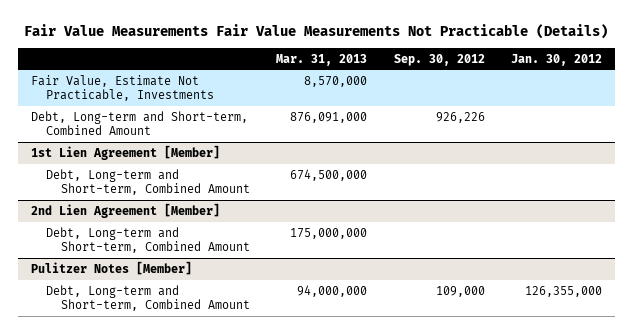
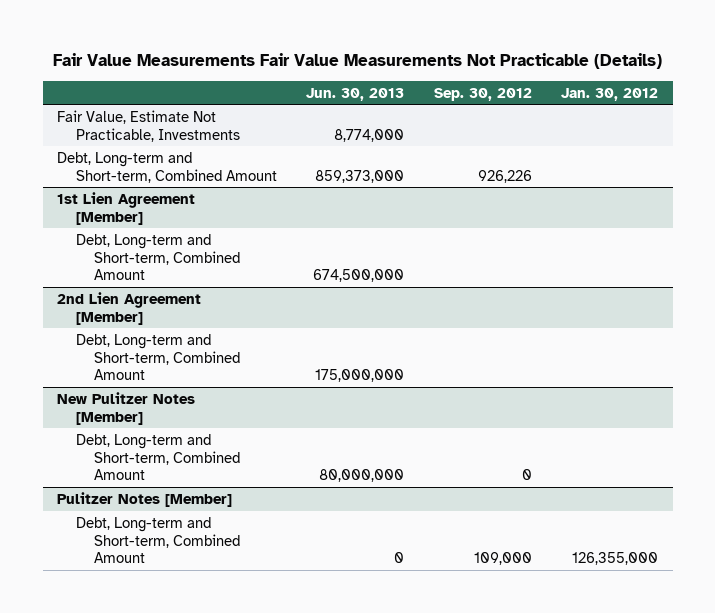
- | Mar. 31, 2013 | Sep. 30, 2012 | Jan. 30, 2012
+ | Jun. 30, 2013 | Sep. 30, 2012 | Jan. 30, 2012
+ New Pulitzer Notes [Member]
+ Debt, Long-term and Short-term, Combined Amount | 80,000,000 | 0 |

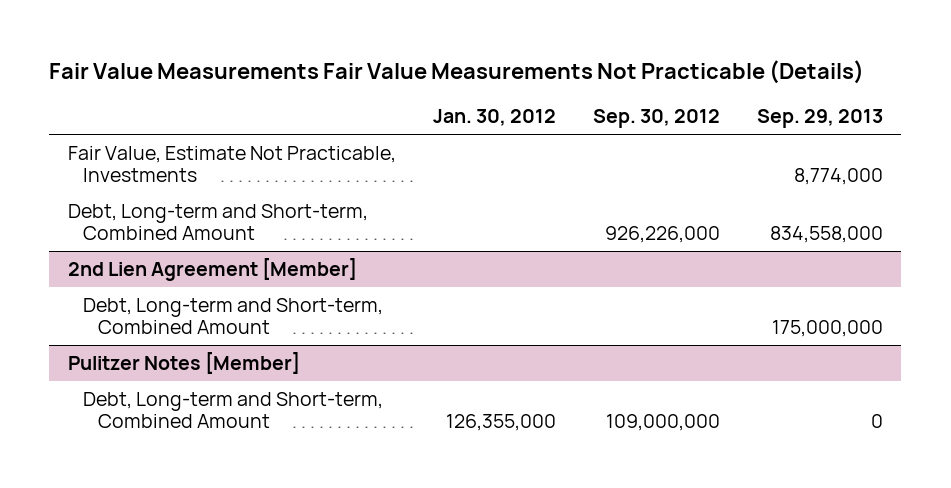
- | Jun. 30, 2013 | Sep. 30, 2012 | Jan. 30, 2012
+ | Jan. 30, 2012 | Sep. 30, 2012 | Sep. 29, 2013
- Debt, Long-term and Short-term, Combined Amount | 859,373,000 | 926,226 |
- 1st Lien Agreement [Member]
- Debt, Long-term and Short-term, Combined Amount | 674,500,000 | |
+ Debt, Long-term and Short-term, Combined Amount | | 926,226,000 | 834,558,000
- New Pulitzer Notes [Member]
- Debt, Long-term and Short-term, Combined Amount | 80,000,000 | 0 |
@ Pulitzer Notes [Member]
- Debt, Long-term and Short-term, Combined Amount | 0 | 109,000 | 126,355,000
+ Debt, Long-term and Short-term, Combined Amount | 126,355,000 | 109,000,000 | 0

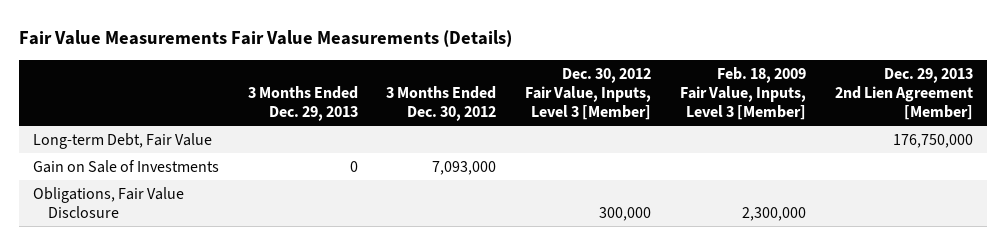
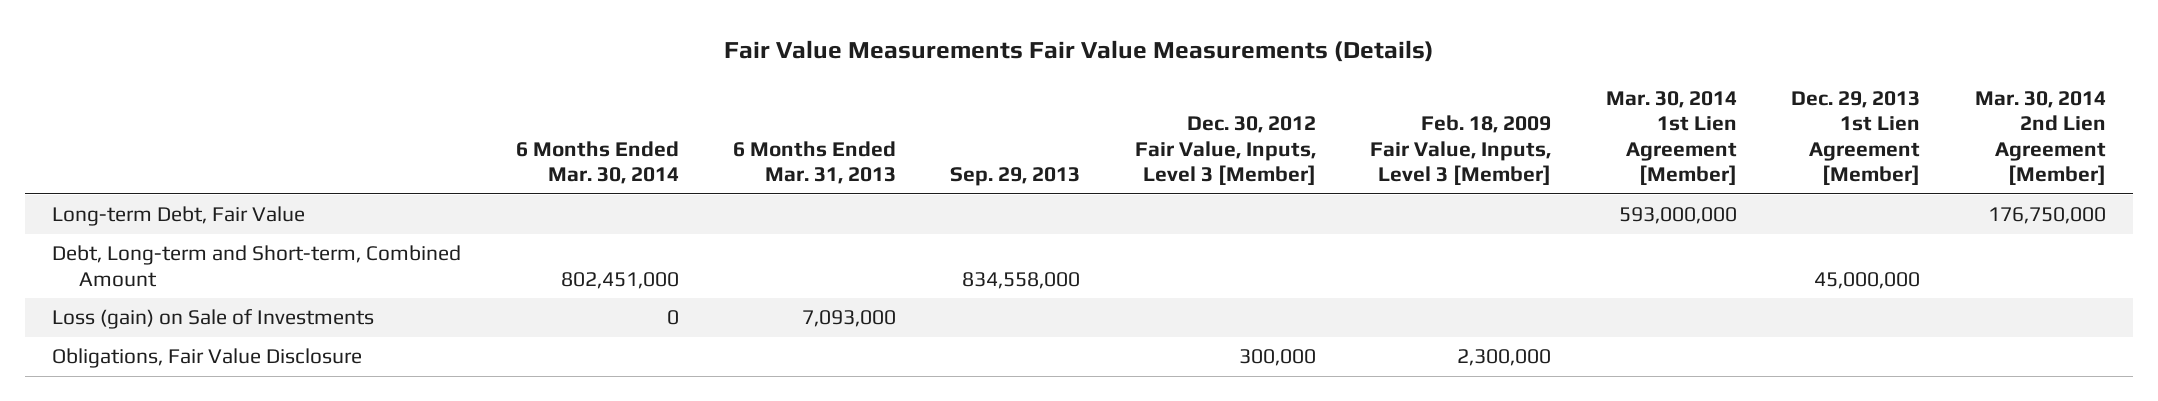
- | 3 Months Ended Dec. 29, 2013 | 3 Months Ended Dec. 30, 2012 | Dec. 30, 2012 Fair Value, Inputs, Level 3 [Member] | Feb. 18, 2009 Fair Value, Inputs, Level 3 [Member] | Dec. 29, 2013 2nd Lien Agreement [Member]
+ | 6 Months Ended Mar. 30, 2014 | 6 Months Ended Mar. 31, 2013 | Sep. 29, 2013 | Dec. 30, 2012 Fair Value, Inputs, Level 3 [Member] | Feb. 18, 2009 Fair Value, Inputs, Level 3 [Member] | Mar. 30, 2014 1st Lien Agreement [Member] | Dec. 29, 2013 1st Lien Agreement [Member] | Mar. 30, 2014 2nd Lien Agreement [Member]
- Gain on Sale of Investments | 0 | 7,093,000 | | |
+ Debt, Long-term and Short-term, Combined Amount | 802,451,000 | | 834,558,000 | | | | 45,000,000 |
+ Loss (gain) on Sale of Investments | 0 | 7,093,000 | | | | | |

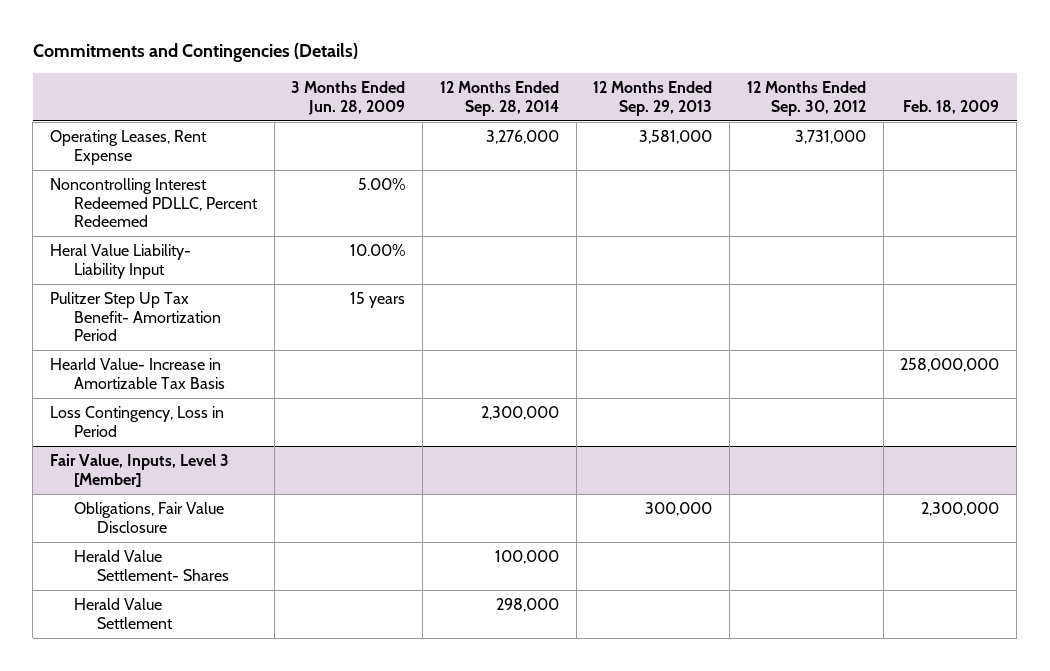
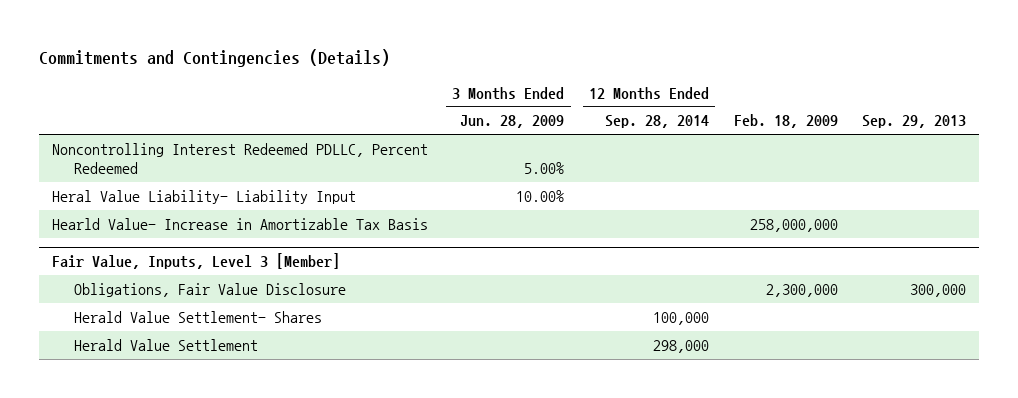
- | 3 Months Ended Jun. 28, 2009 | 12 Months Ended Sep. 28, 2014 | 12 Months Ended Sep. 29, 2013 | 12 Months Ended Sep. 30, 2012 | Feb. 18, 2009
+ | 3 Months Ended Jun. 28, 2009 | 12 Months Ended Sep. 28, 2014 | Feb. 18, 2009 | Sep. 29, 2013
- Operating Leases, Rent Expense | | 3,276,000 | 3,581,000 | 3,731,000 |
- Pulitzer Step Up Tax Benefit- Amortization Period | 15 years | | | |
- Loss Contingency, Loss in Period | | 2,300,000 | | |

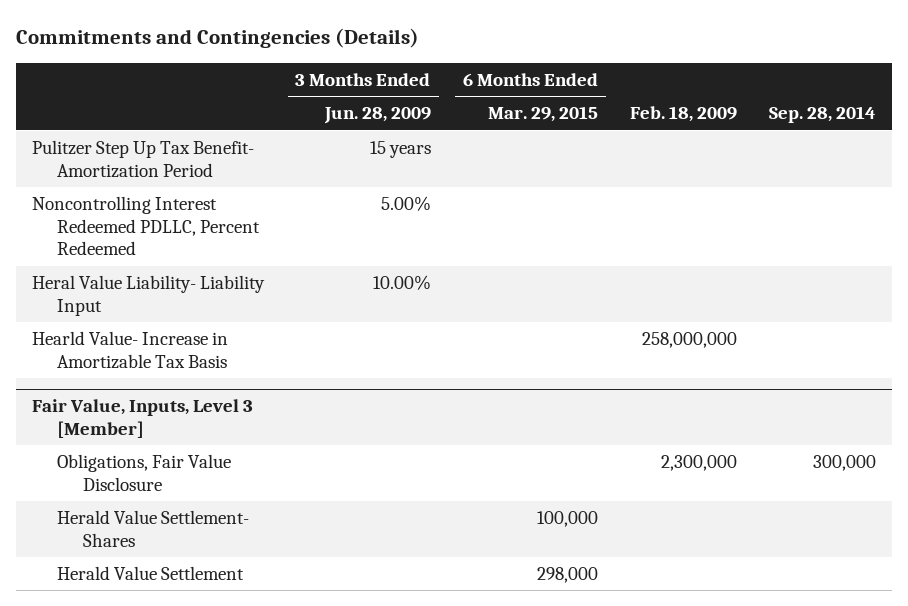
- | 3 Months Ended Jun. 28, 2009 | 12 Months Ended Sep. 28, 2014 | Feb. 18, 2009 | Sep. 29, 2013
+ | 3 Months Ended Jun. 28, 2009 | 6 Months Ended Mar. 29, 2015 | Feb. 18, 2009 | Sep. 28, 2014
+ Pulitzer Step Up Tax Benefit- Amortization Period | 15 years | | |

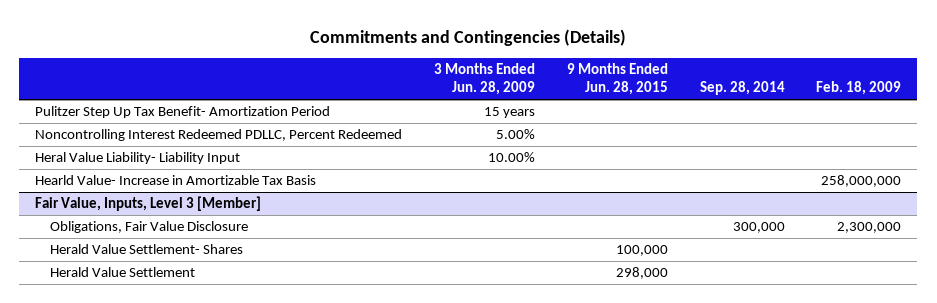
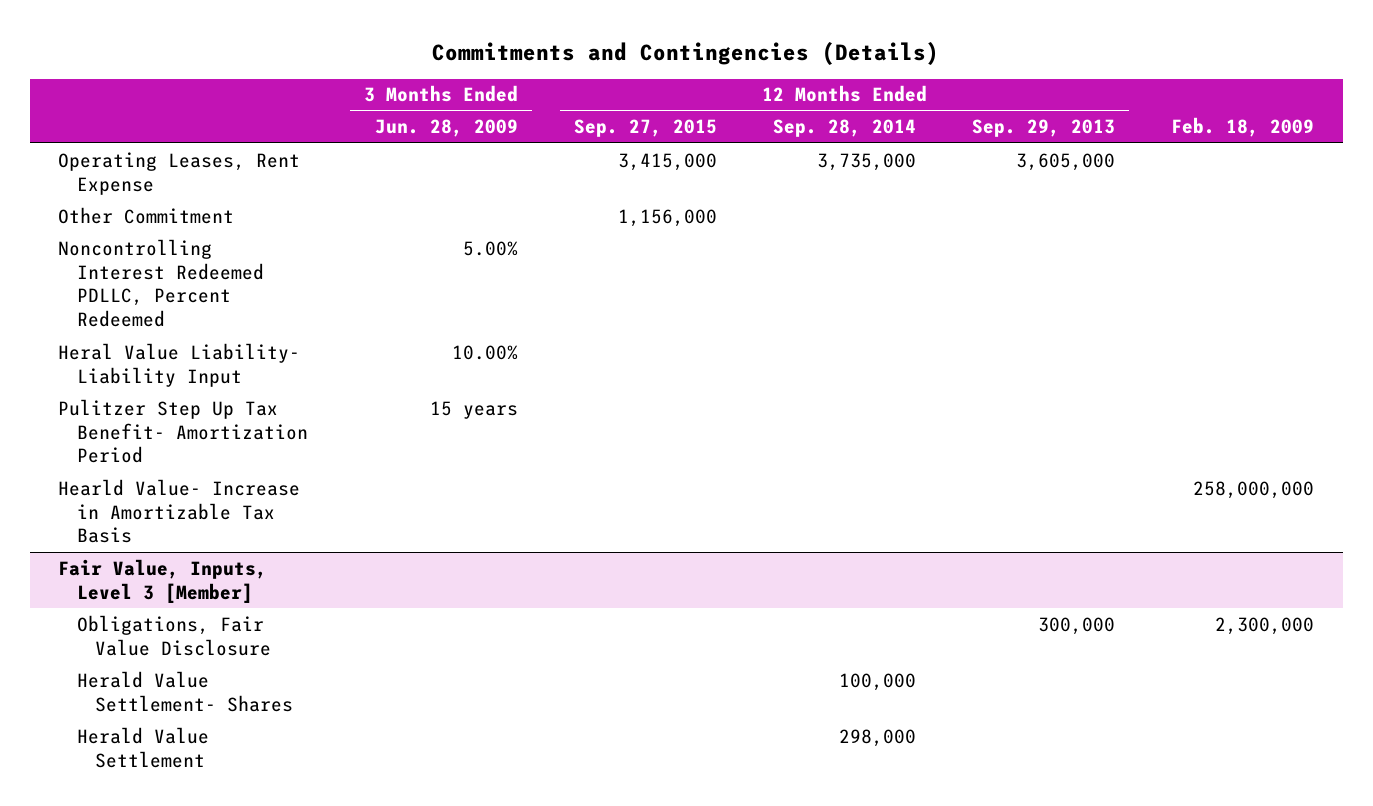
- | 3 Months Ended Jun. 28, 2009 | 9 Months Ended Jun. 28, 2015 | Sep. 28, 2014 | Feb. 18, 2009
+ | 3 Months Ended Jun. 28, 2009 | 12 Months Ended Sep. 27, 2015 | 12 Months Ended Sep. 28, 2014 | 12 Months Ended Sep. 29, 2013 | Feb. 18, 2009
+ Operating Leases, Rent Expense | | 3,415,000 | 3,735,000 | 3,605,000 |
+ Other Commitment | | 1,156,000 | | |
moved down: Pulitzer Step Up Tax Benefit- Amortization Period | 15 years | | | |

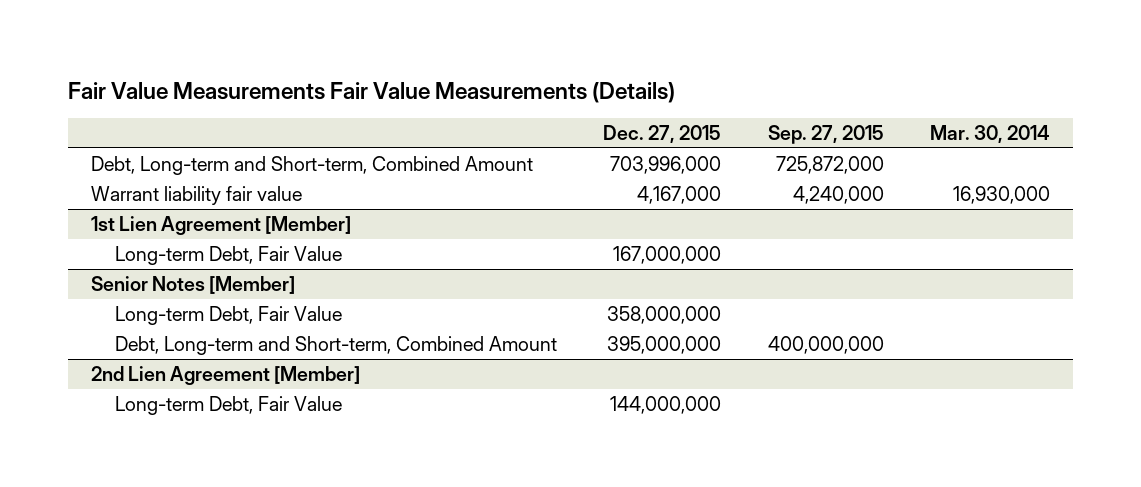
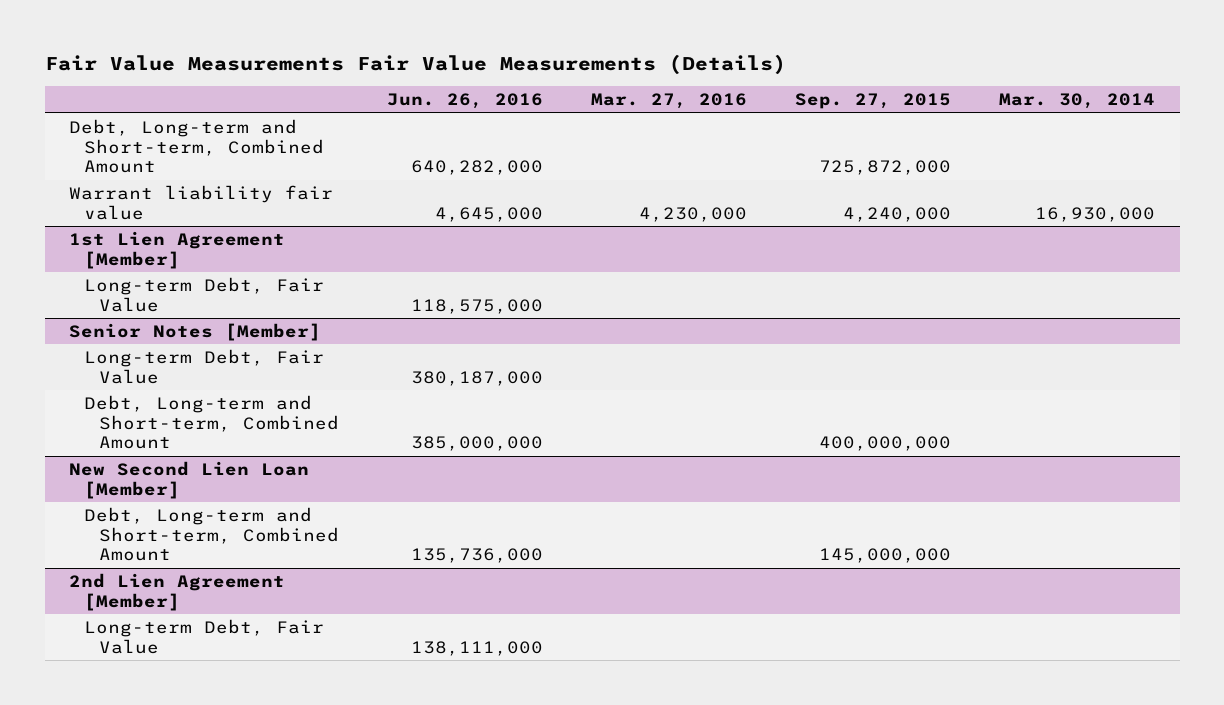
- | Dec. 27, 2015 | Sep. 27, 2015 | Mar. 30, 2014
+ | Jun. 26, 2016 | Mar. 27, 2016 | Sep. 27, 2015 | Mar. 30, 2014
+ New Second Lien Loan [Member]
+ Debt, Long-term and Short-term, Combined Amount | 135,736,000 | | 145,000,000 |

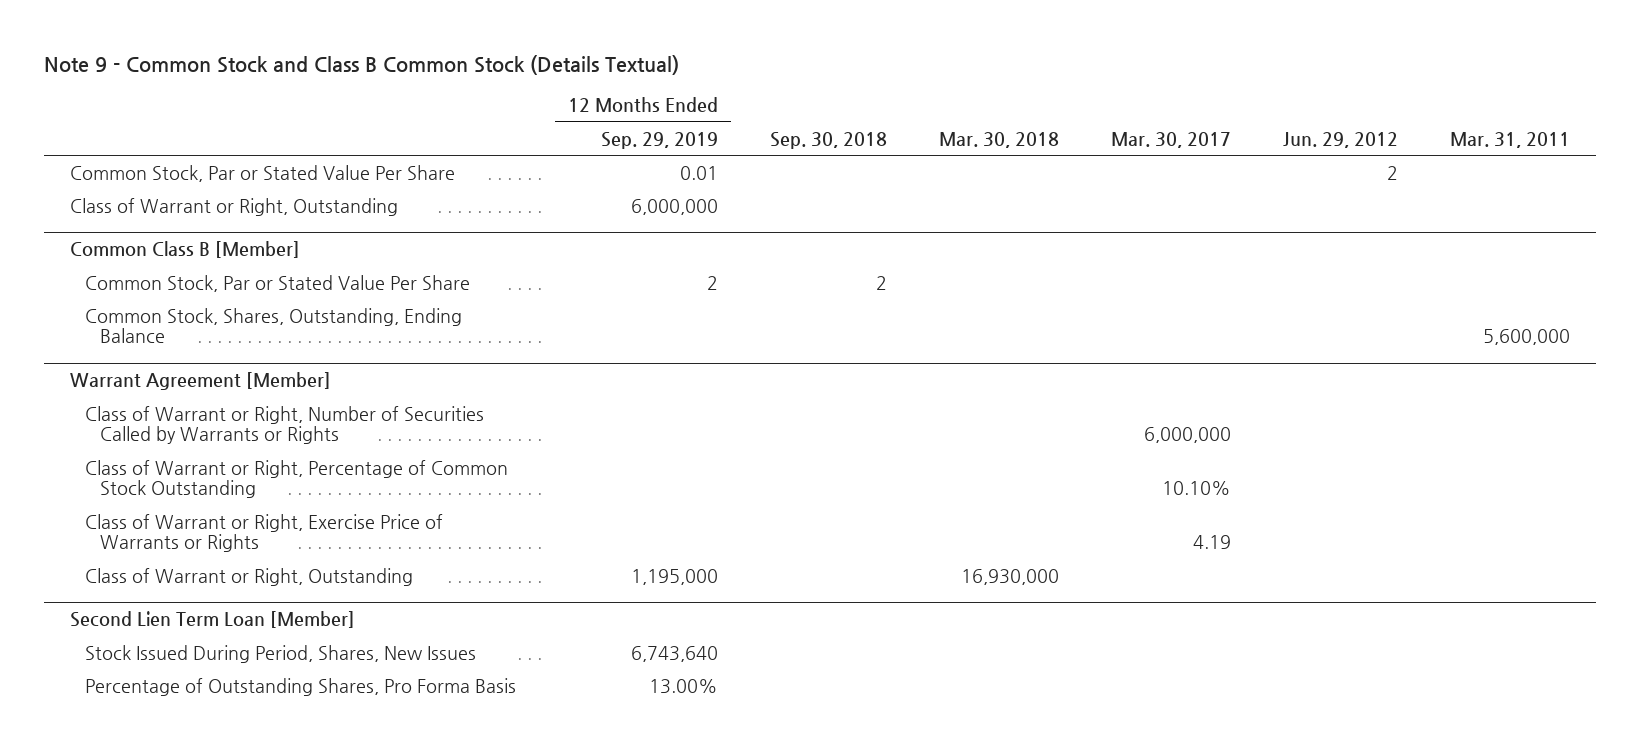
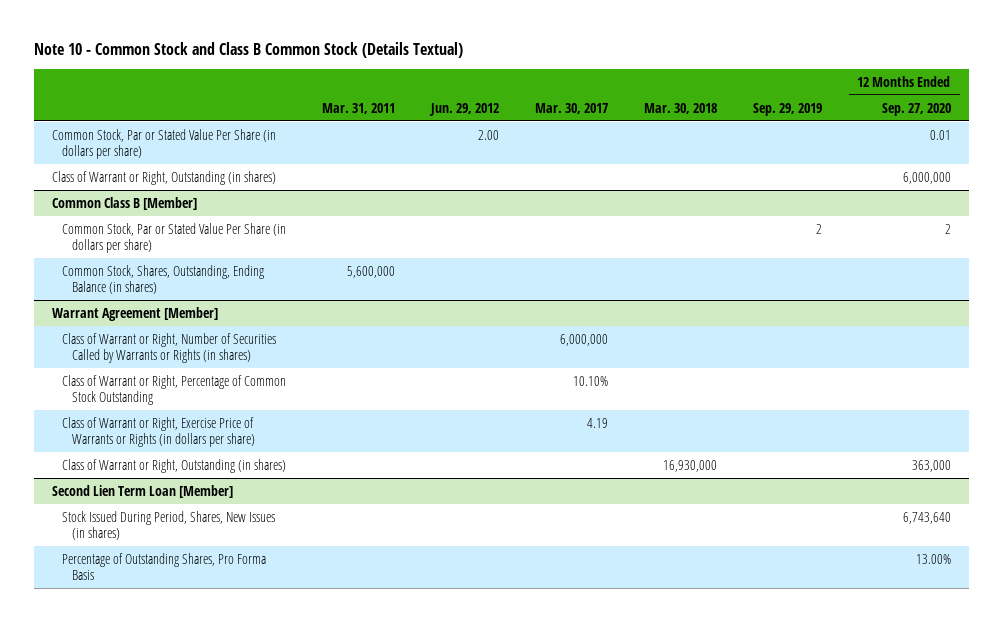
- Note 9 - Common Stock and Class B Common Stock (Details Textual)
+ Note 10 - Common Stock and Class B Common Stock (Details Textual)
- | 12 Months Ended Sep. 29, 2019 | Sep. 30, 2018 | Mar. 30, 2018 | Mar. 30, 2017 | Jun. 29, 2012 | Mar. 31, 2011
+ | Mar. 31, 2011 | Jun. 29, 2012 | Mar. 30, 2017 | Mar. 30, 2018 | Sep. 29, 2019 | 12 Months Ended Sep. 27, 2020
- Common Stock, Par or Stated Value Per Share | 0.01 | | | | 2 |
- Class of Warrant or Right, Outstanding | 6,000,000 | | | | |
+ Common Stock, Par or Stated Value Per Share (in dollars per share) | | 2.00 | | | | 0.01
+ Class of Warrant or Right, Outstanding (in shares) | | | | | | 6,000,000
@ Common Class B [Member]
- Common Stock, Par or Stated Value Per Share | 2 | 2 | | | |
- Common Stock, Shares, Outstanding, Ending Balance | | | | | | 5,600,000
+ Common Stock, Par or Stated Value Per Share (in dollars per share) | | | | | 2 | 2
+ Common Stock, Shares, Outstanding, Ending Balance (in shares) | 5,600,000 | | | | |
@ Warrant Agreement [Member]
- Class of Warrant or Right, Number of Securities Called by Warrants or Rights | | | | 6,000,000 | |
+ Class of Warrant or Right, Number of Securities Called by Warrants or Rights (in shares) | | | 6,000,000 | | |
- Class of Warrant or Right, Exercise Price of Warrants or Rights | | | | 4.19 | |
- Class of Warrant or Right, Outstanding | 1,195,000 | | 16,930,000 | | |
+ Class of Warrant or Right, Exercise Price of Warrants or Rights (in dollars per share) | | | 4.19 | | |
+ Class of Warrant or Right, Outstanding (in shares) | | | | 16,930,000 | | 363,000
@ Second Lien Term Loan [Member]
- Stock Issued During Period, Shares, New Issues | 6,743,640 | | | | |
+ Stock Issued During Period, Shares, New Issues (in shares) | | | | | | 6,743,640

